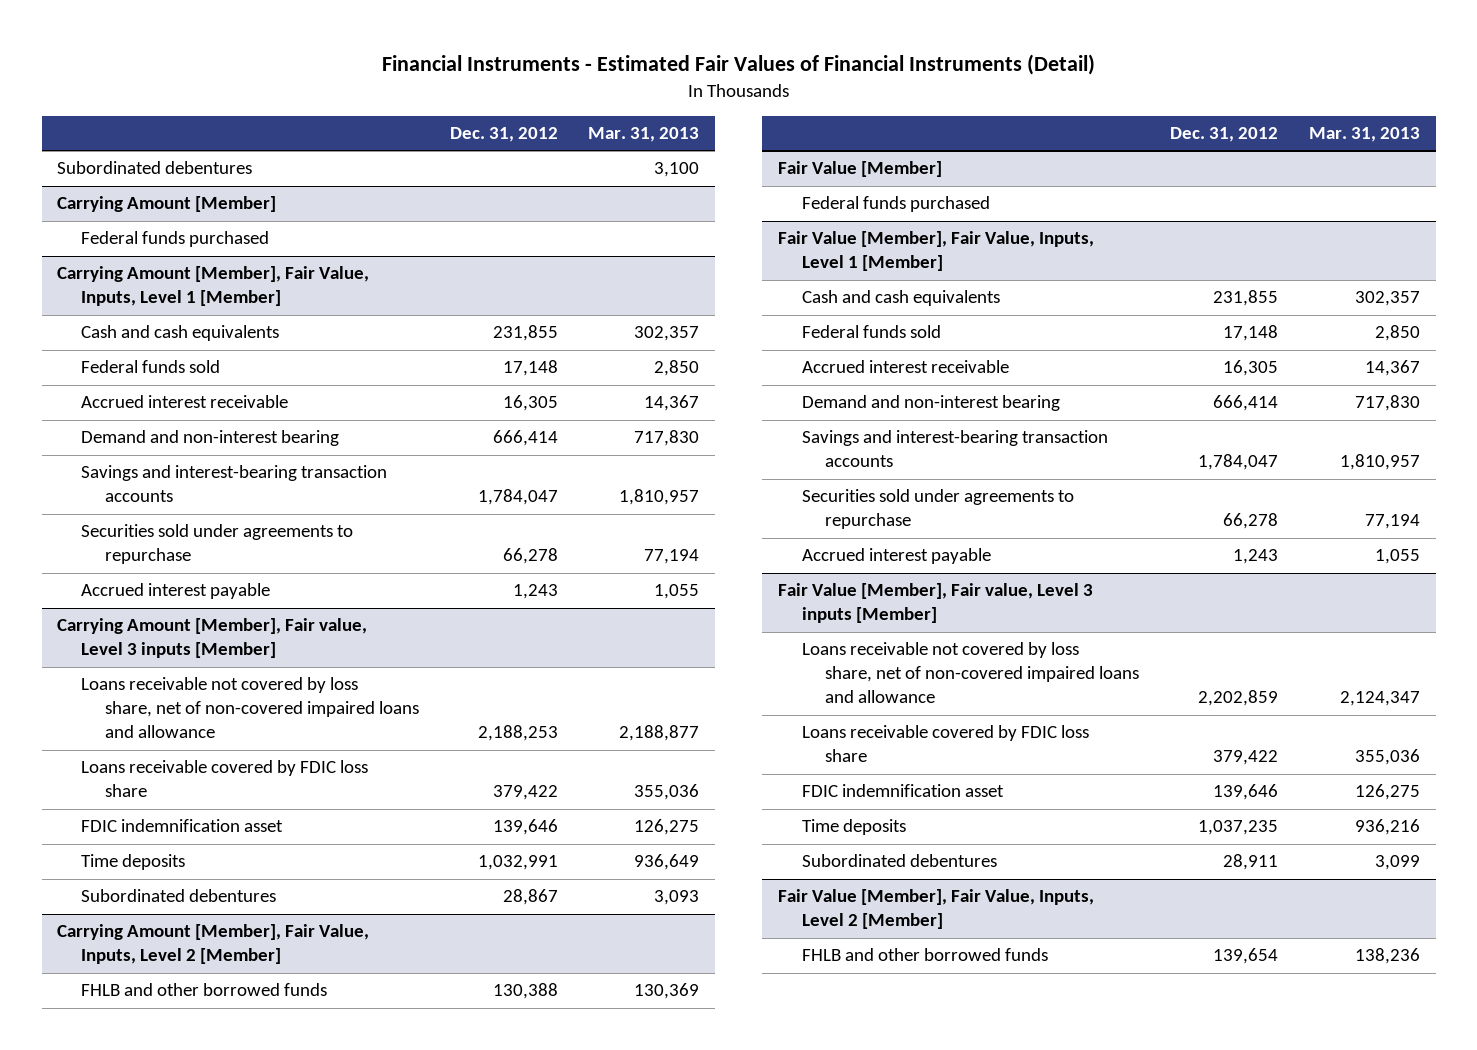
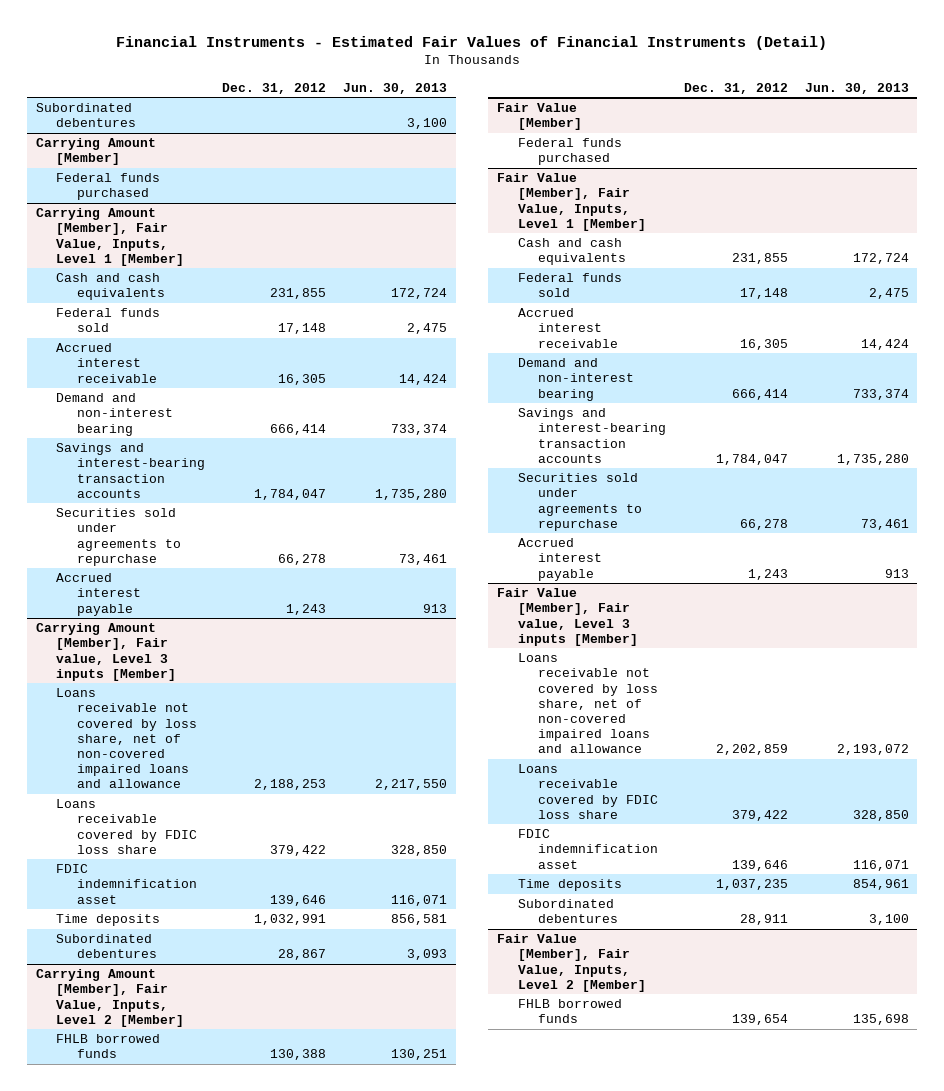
- | Dec. 31, 2012 | Mar. 31, 2013
+ | Dec. 31, 2012 | Jun. 30, 2013
@ Carrying Amount [Member], Fair Value, Inputs, Level 2 [Member]
- FHLB and other borrowed funds | 130,388 | 130,369
+ FHLB borrowed funds | 130,388 | 130,251
@ Fair Value [Member], Fair Value, Inputs, Level 2 [Member]
- FHLB and other borrowed funds | 139,654 | 138,236
+ FHLB borrowed funds | 139,654 | 135,698

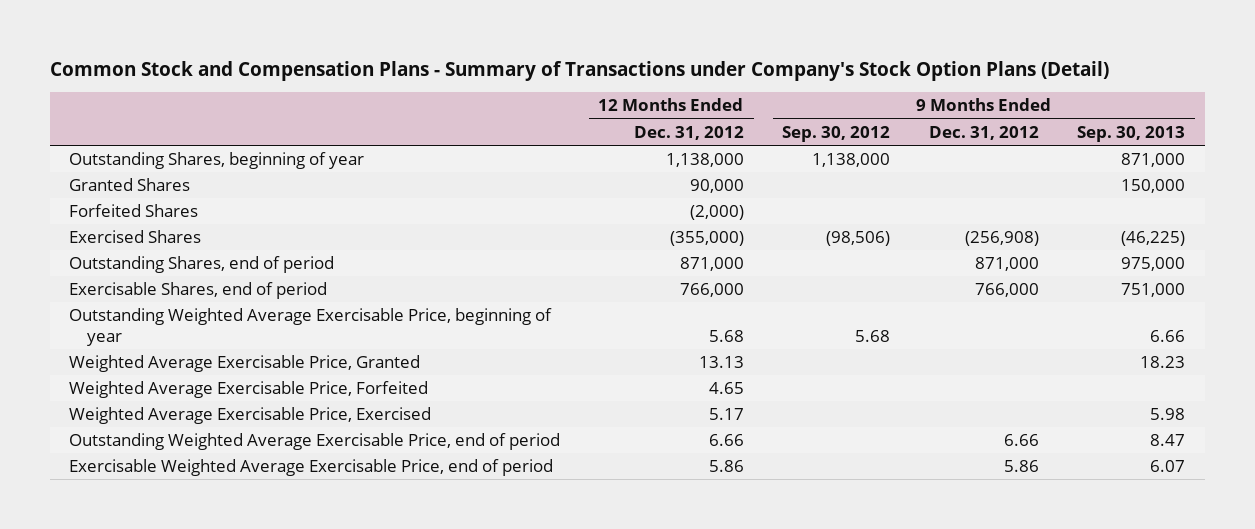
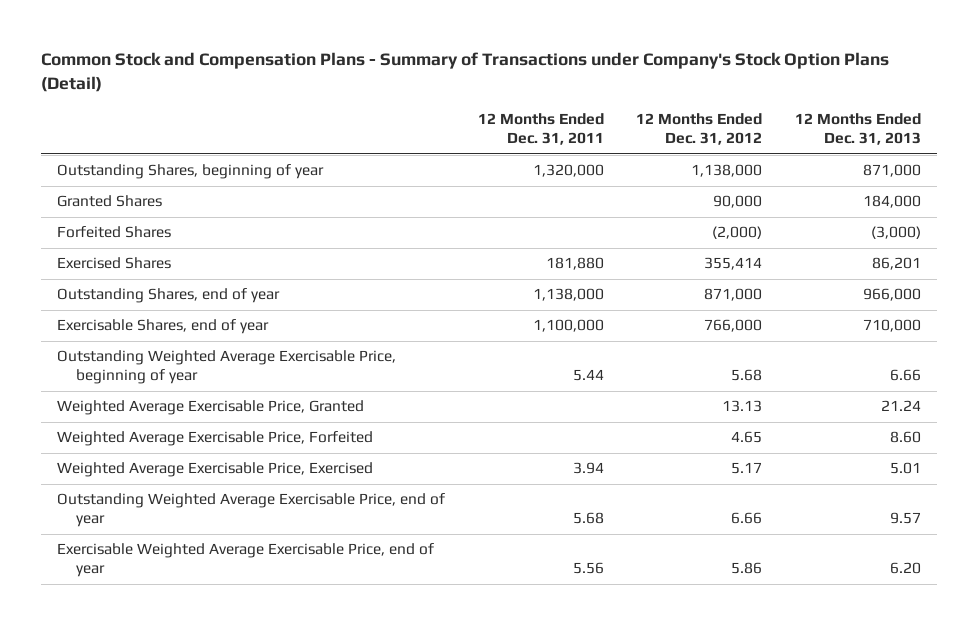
- | 12 Months Ended Dec. 31, 2012 | 9 Months Ended Sep. 30, 2012 | 9 Months Ended Dec. 31, 2012 | 9 Months Ended Sep. 30, 2013
+ | 12 Months Ended Dec. 31, 2011 | 12 Months Ended Dec. 31, 2012 | 12 Months Ended Dec. 31, 2013
- Exercised Shares | (355,000) | (98,506) | (256,908) | (46,225)
- Outstanding Shares, end of period | 871,000 | | 871,000 | 975,000
- Exercisable Shares, end of period | 766,000 | | 766,000 | 751,000
+ Exercised Shares | 181,880 | 355,414 | 86,201
+ Outstanding Shares, end of year | 1,138,000 | 871,000 | 966,000
+ Exercisable Shares, end of year | 1,100,000 | 766,000 | 710,000
- Outstanding Weighted Average Exercisable Price, end of period | 6.66 | | 6.66 | 8.47
- Exercisable Weighted Average Exercisable Price, end of period | 5.86 | | 5.86 | 6.07
+ Outstanding Weighted Average Exercisable Price, end of year | 5.68 | 6.66 | 9.57
+ Exercisable Weighted Average Exercisable Price, end of year | 5.56 | 5.86 | 6.20

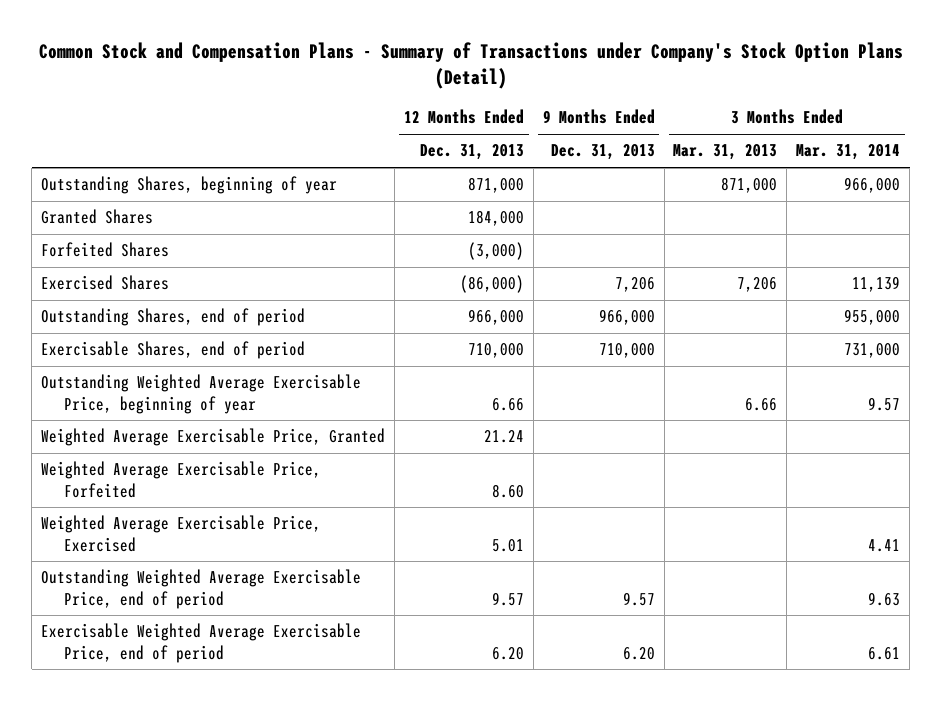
- | 12 Months Ended Dec. 31, 2011 | 12 Months Ended Dec. 31, 2012 | 12 Months Ended Dec. 31, 2013
+ | 12 Months Ended Dec. 31, 2013 | 9 Months Ended Dec. 31, 2013 | 3 Months Ended Mar. 31, 2013 | 3 Months Ended Mar. 31, 2014
- Exercised Shares | 181,880 | 355,414 | 86,201
- Outstanding Shares, end of year | 1,138,000 | 871,000 | 966,000
- Exercisable Shares, end of year | 1,100,000 | 766,000 | 710,000
+ Exercised Shares | (86,000) | 7,206 | 7,206 | 11,139
+ Outstanding Shares, end of period | 966,000 | 966,000 | | 955,000
+ Exercisable Shares, end of period | 710,000 | 710,000 | | 731,000
- Outstanding Weighted Average Exercisable Price, end of year | 5.68 | 6.66 | 9.57
- Exercisable Weighted Average Exercisable Price, end of year | 5.56 | 5.86 | 6.20
+ Outstanding Weighted Average Exercisable Price, end of period | 9.57 | 9.57 | | 9.63
+ Exercisable Weighted Average Exercisable Price, end of period | 6.20 | 6.20 | | 6.61

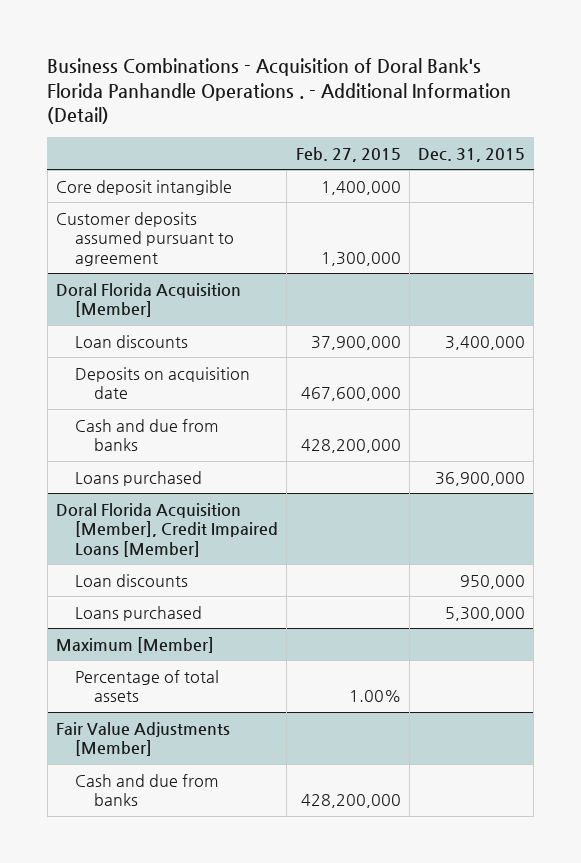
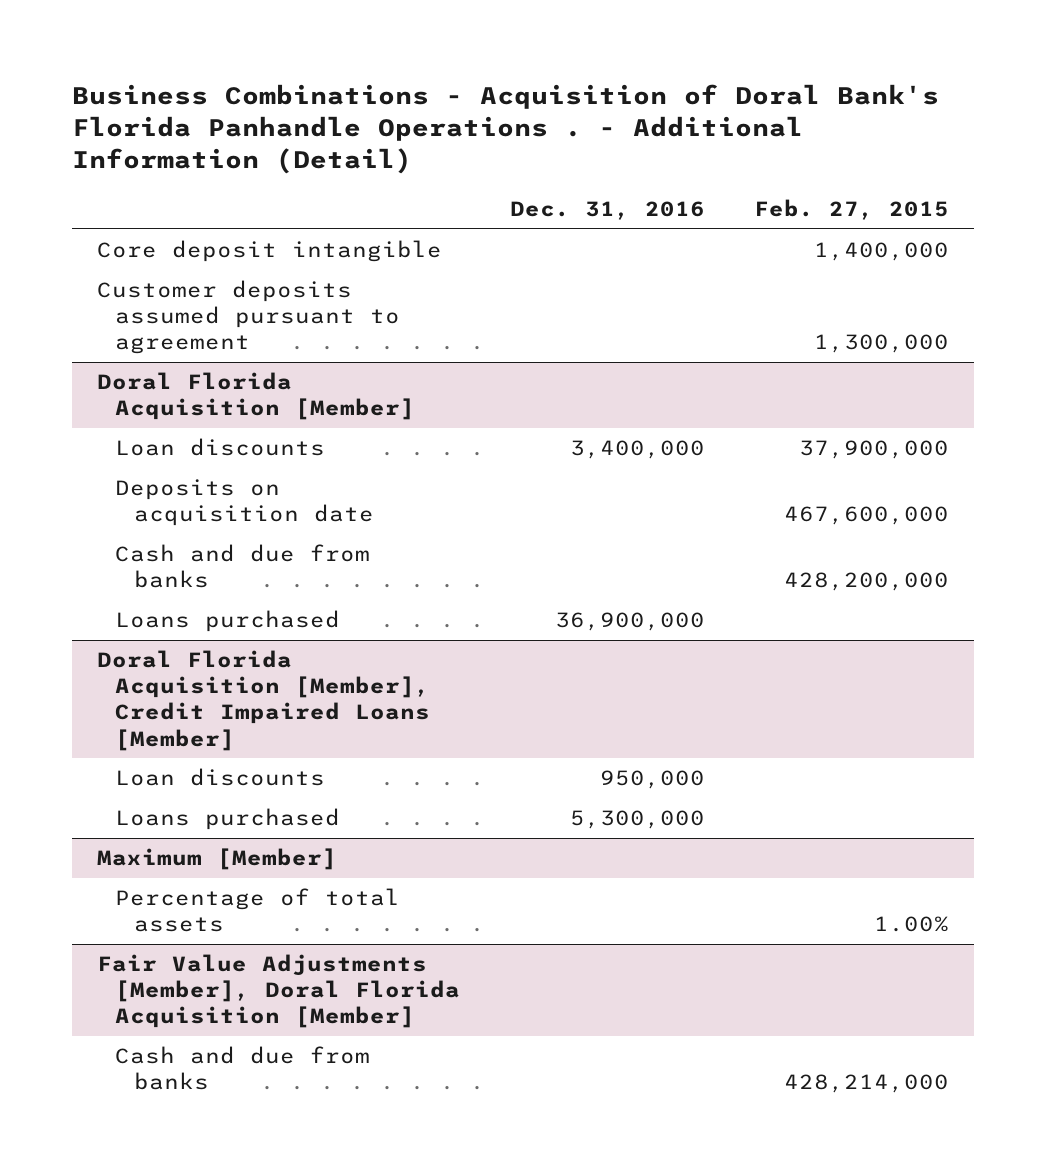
- | Feb. 27, 2015 | Dec. 31, 2015
+ | Dec. 31, 2016 | Feb. 27, 2015
- Fair Value Adjustments [Member]
- Cash and due from banks | 428,200,000 |
+ Fair Value Adjustments [Member], Doral Florida Acquisition [Member]
+ Cash and due from banks | | 428,214,000

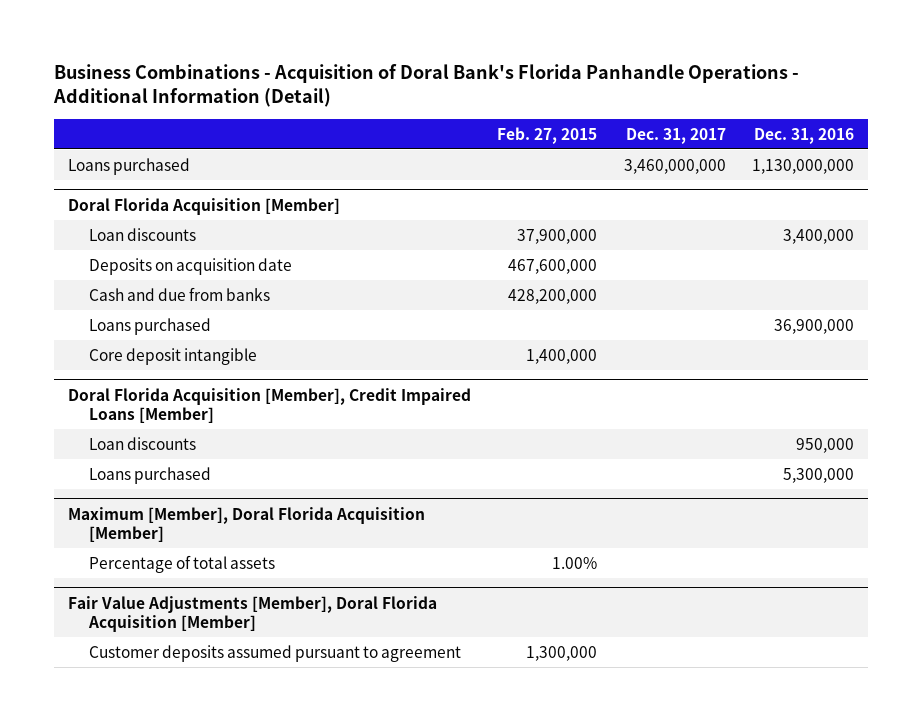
- Business Combinations - Acquisition of Doral Bank's Florida Panhandle Operations . - Additional Information (Detail)
+ Business Combinations - Acquisition of Doral Bank's Florida Panhandle Operations - Additional Information (Detail)
- | Dec. 31, 2016 | Feb. 27, 2015
+ | Feb. 27, 2015 | Dec. 31, 2017 | Dec. 31, 2016
- Core deposit intangible | | 1,400,000
- Customer deposits assumed pursuant to agreement | | 1,300,000
+ Loans purchased | | 3,460,000,000 | 1,130,000,000
@ Doral Florida Acquisition [Member]
+ Core deposit intangible | 1,400,000 | |
- Maximum [Member]
+ Maximum [Member], Doral Florida Acquisition [Member]
@ Fair Value Adjustments [Member], Doral Florida Acquisition [Member]
- Cash and due from banks | | 428,214,000
+ Customer deposits assumed pursuant to agreement | 1,300,000 | |

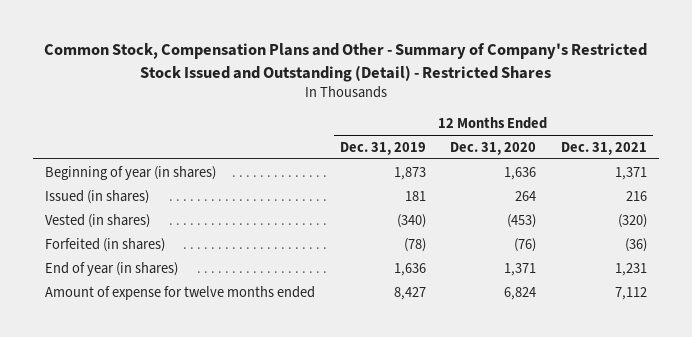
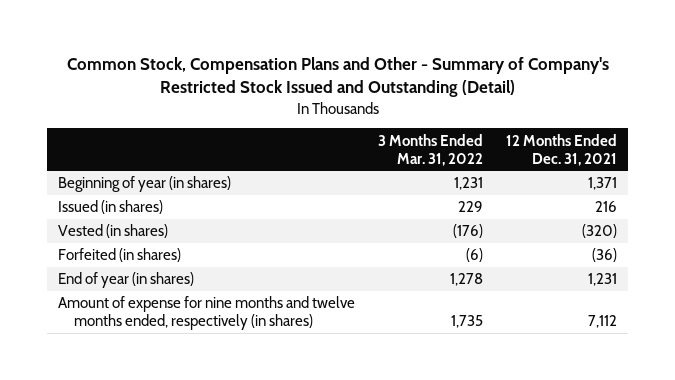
- Common Stock, Compensation Plans and Other - Summary of Company's Restricted Stock Issued and Outstanding (Detail) - Restricted Shares
+ Common Stock, Compensation Plans and Other - Summary of Company's Restricted Stock Issued and Outstanding (Detail)
- | 12 Months Ended Dec. 31, 2019 | 12 Months Ended Dec. 31, 2020 | 12 Months Ended Dec. 31, 2021
+ | 3 Months Ended Mar. 31, 2022 | 12 Months Ended Dec. 31, 2021
- Amount of expense for twelve months ended | 8,427 | 6,824 | 7,112
+ Amount of expense for nine months and twelve months ended, respectively (in shares) | 1,735 | 7,112

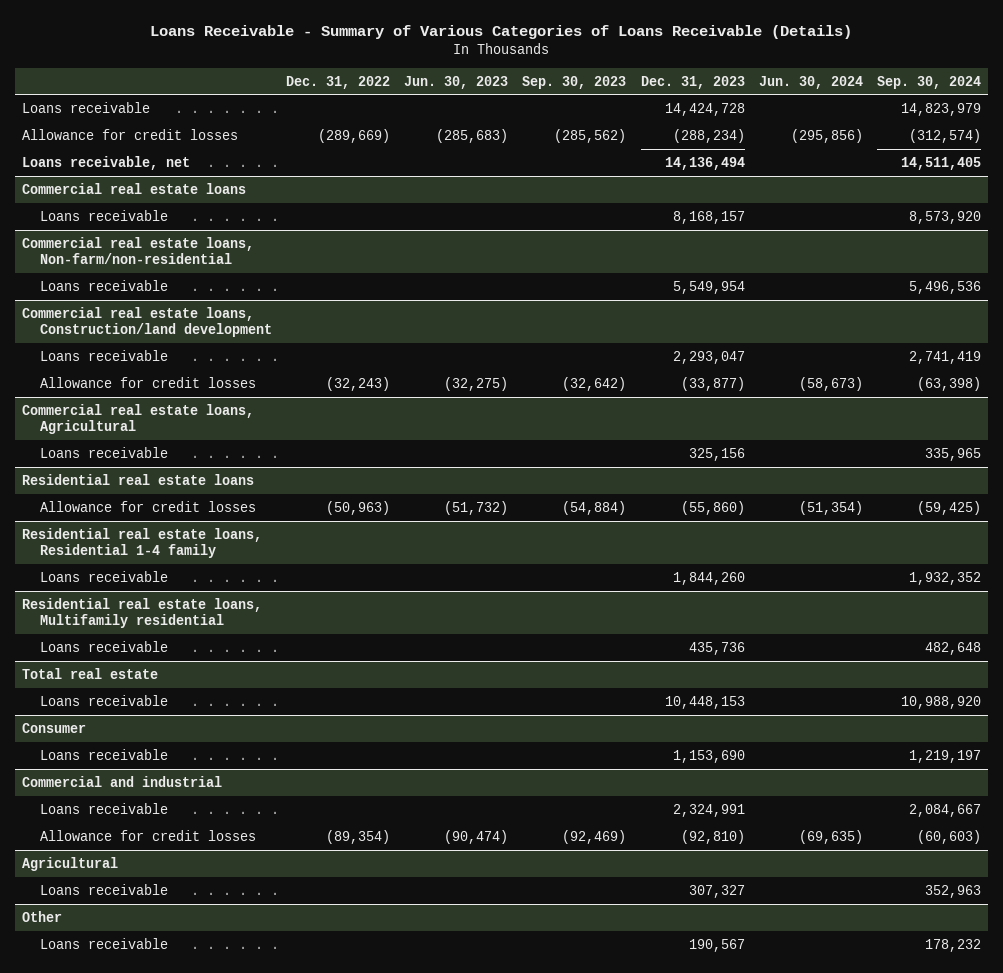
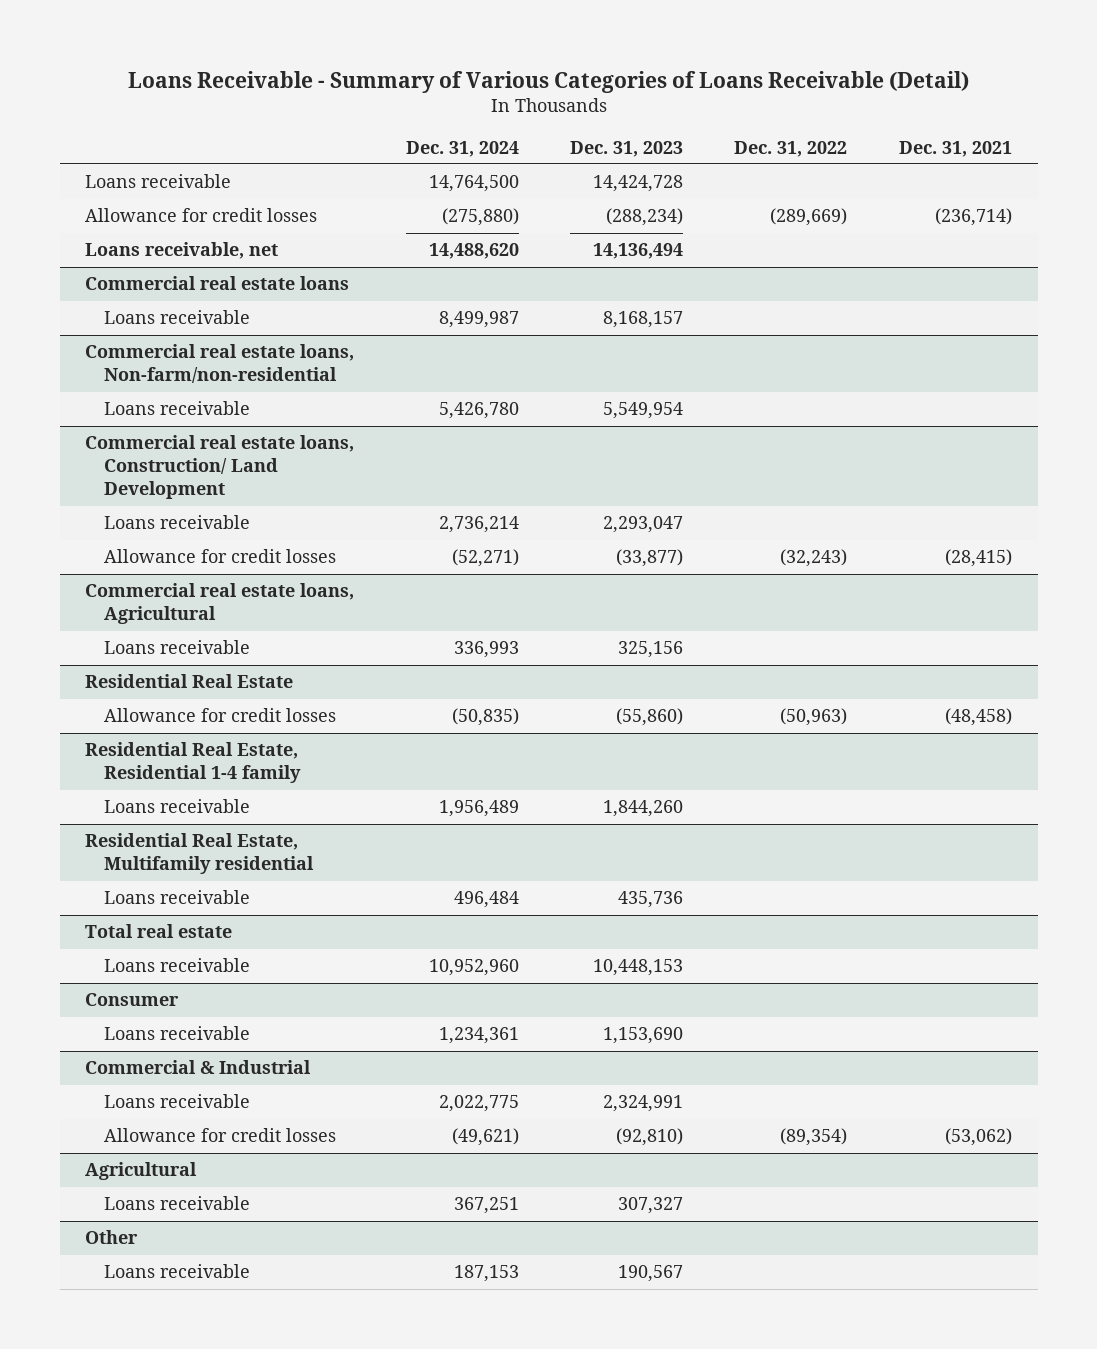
- Loans Receivable - Summary of Various Categories of Loans Receivable (Details)
+ Loans Receivable - Summary of Various Categories of Loans Receivable (Detail)
- | Dec. 31, 2022 | Jun. 30, 2023 | Sep. 30, 2023 | Dec. 31, 2023 | Jun. 30, 2024 | Sep. 30, 2024
+ | Dec. 31, 2024 | Dec. 31, 2023 | Dec. 31, 2022 | Dec. 31, 2021
- Commercial real estate loans, Construction/land development
+ Commercial real estate loans, Construction/ Land Development
- Residential real estate loans
+ Residential Real Estate
- Residential real estate loans, Residential 1-4 family
+ Residential Real Estate, Residential 1-4 family
- Residential real estate loans, Multifamily residential
+ Residential Real Estate, Multifamily residential
- Commercial and industrial
+ Commercial & Industrial

